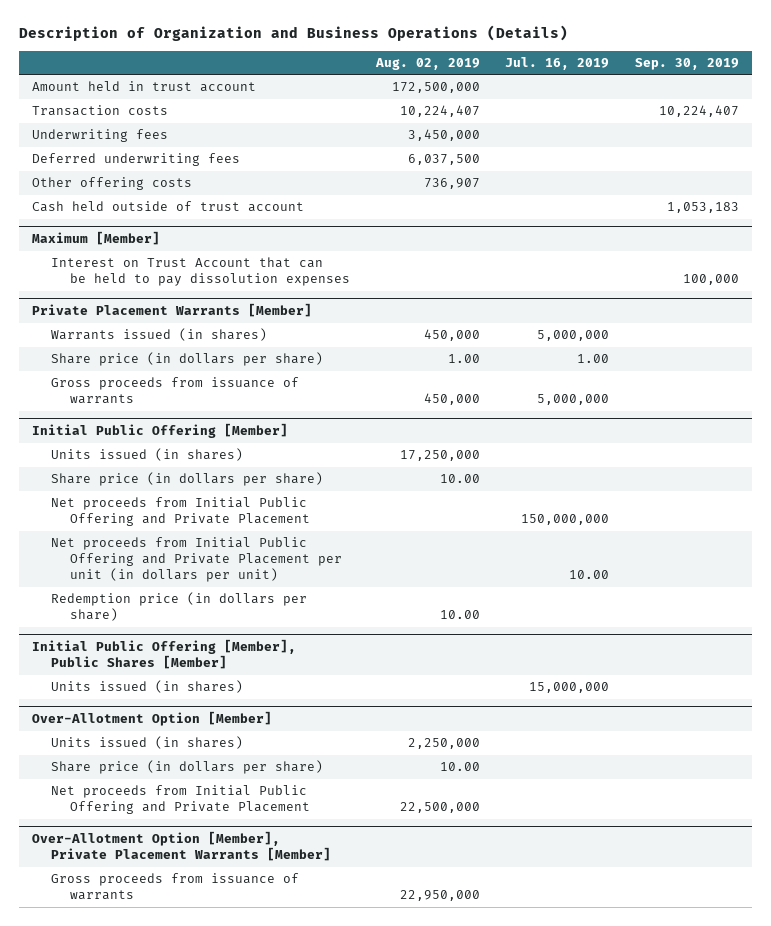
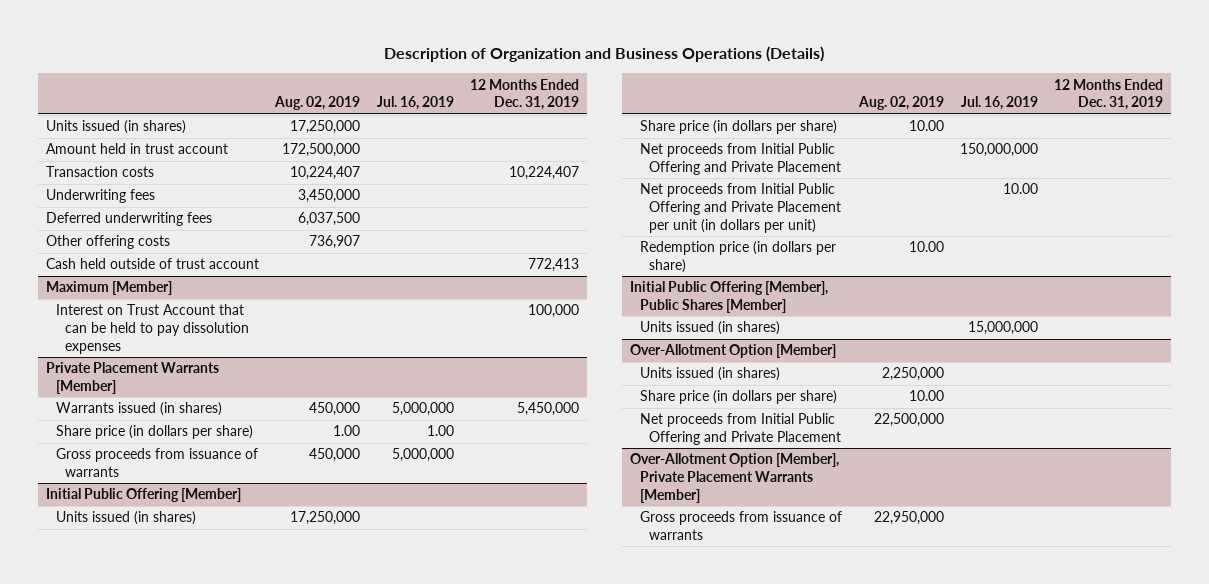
- | Aug. 02, 2019 | Jul. 16, 2019 | Sep. 30, 2019
+ | Aug. 02, 2019 | Jul. 16, 2019 | 12 Months Ended Dec. 31, 2019
+ Units issued (in shares) | 17,250,000 | |

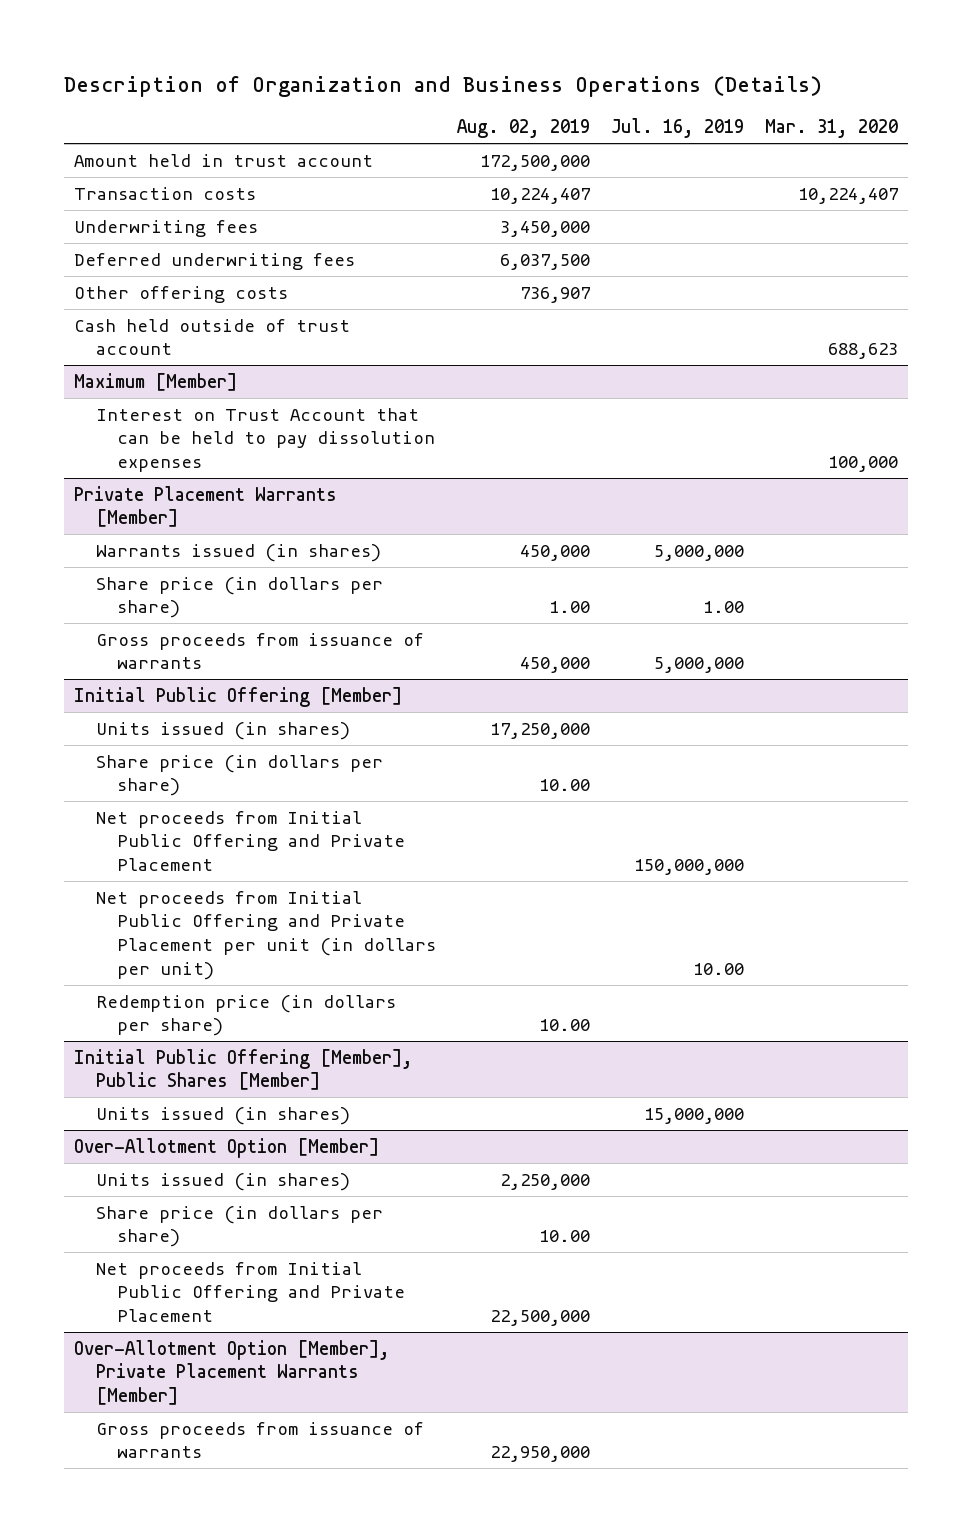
- | Aug. 02, 2019 | Jul. 16, 2019 | 12 Months Ended Dec. 31, 2019
+ | Aug. 02, 2019 | Jul. 16, 2019 | Mar. 31, 2020
- Units issued (in shares) | 17,250,000 | |

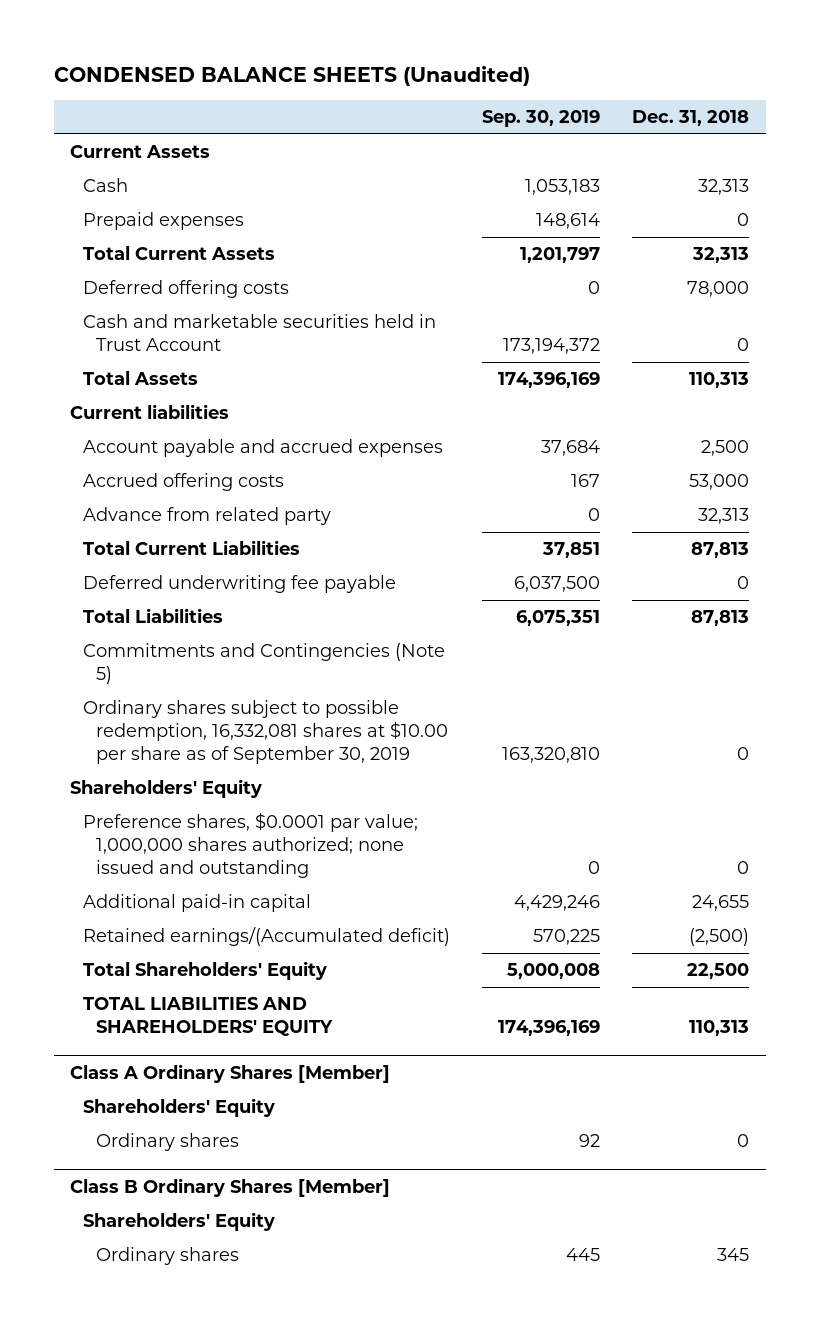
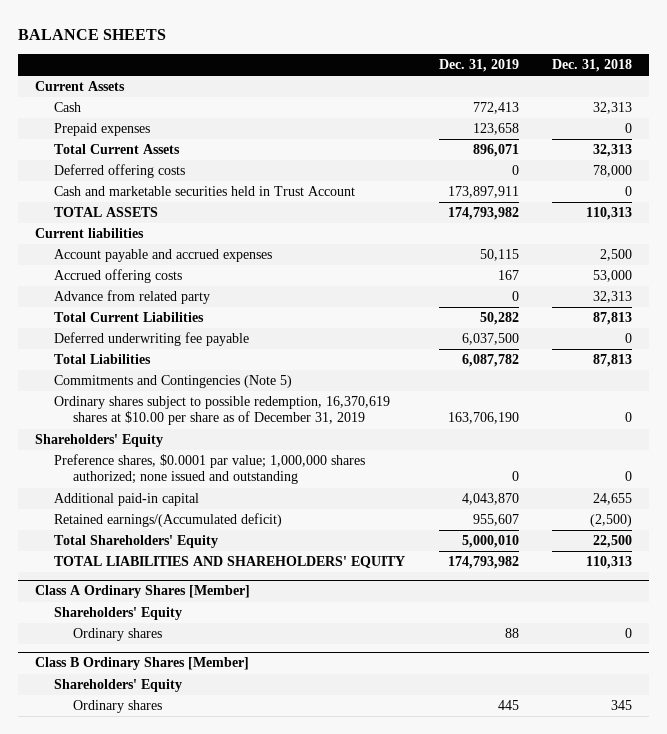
- CONDENSED BALANCE SHEETS (Unaudited)
+ BALANCE SHEETS
- | Sep. 30, 2019 | Dec. 31, 2018
+ | Dec. 31, 2019 | Dec. 31, 2018
- Total Assets | 174,396,169 | 110,313
+ TOTAL ASSETS | 174,793,982 | 110,313
- Ordinary shares subject to possible redemption, 16,332,081 shares at $10.00 per share as of September 30, 2019 | 163,320,810 | 0
+ Ordinary shares subject to possible redemption, 16,370,619 shares at $10.00 per share as of December 31, 2019 | 163,706,190 | 0

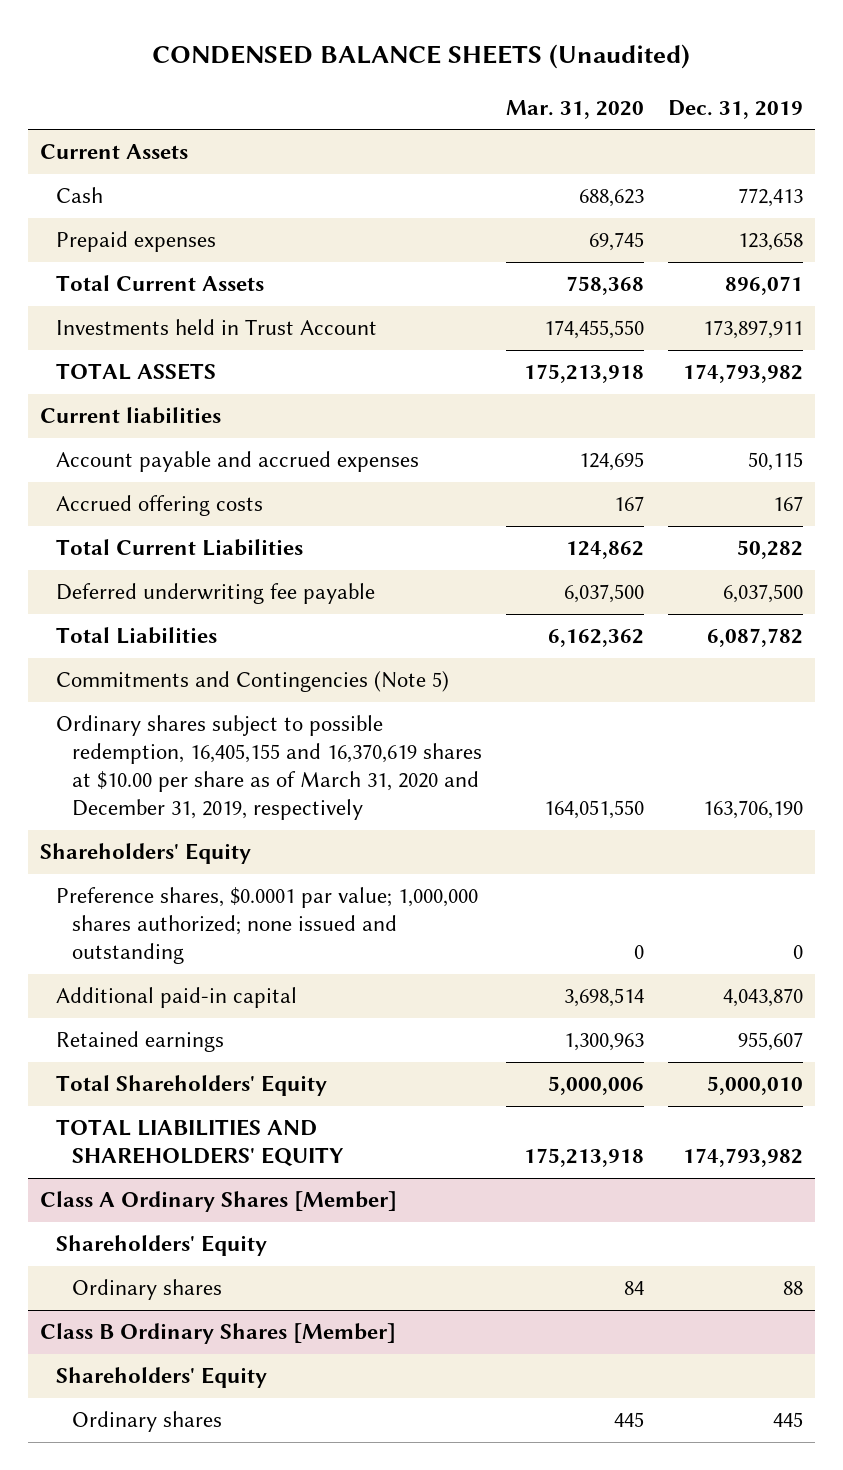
- BALANCE SHEETS
+ CONDENSED BALANCE SHEETS (Unaudited)
- | Dec. 31, 2019 | Dec. 31, 2018
+ | Mar. 31, 2020 | Dec. 31, 2019
- Deferred offering costs | 0 | 78,000
- Cash and marketable securities held in Trust Account | 173,897,911 | 0
+ Investments held in Trust Account | 174,455,550 | 173,897,911
- Advance from related party | 0 | 32,313
- Ordinary shares subject to possible redemption, 16,370,619 shares at $10.00 per share as of December 31, 2019 | 163,706,190 | 0
+ Ordinary shares subject to possible redemption, 16,405,155 and 16,370,619 shares at $10.00 per share as of March 31, 2020 and December 31, 2019, respectively | 164,051,550 | 163,706,190
- Retained earnings/(Accumulated deficit) | 955,607 | (2,500)
+ Retained earnings | 1,300,963 | 955,607

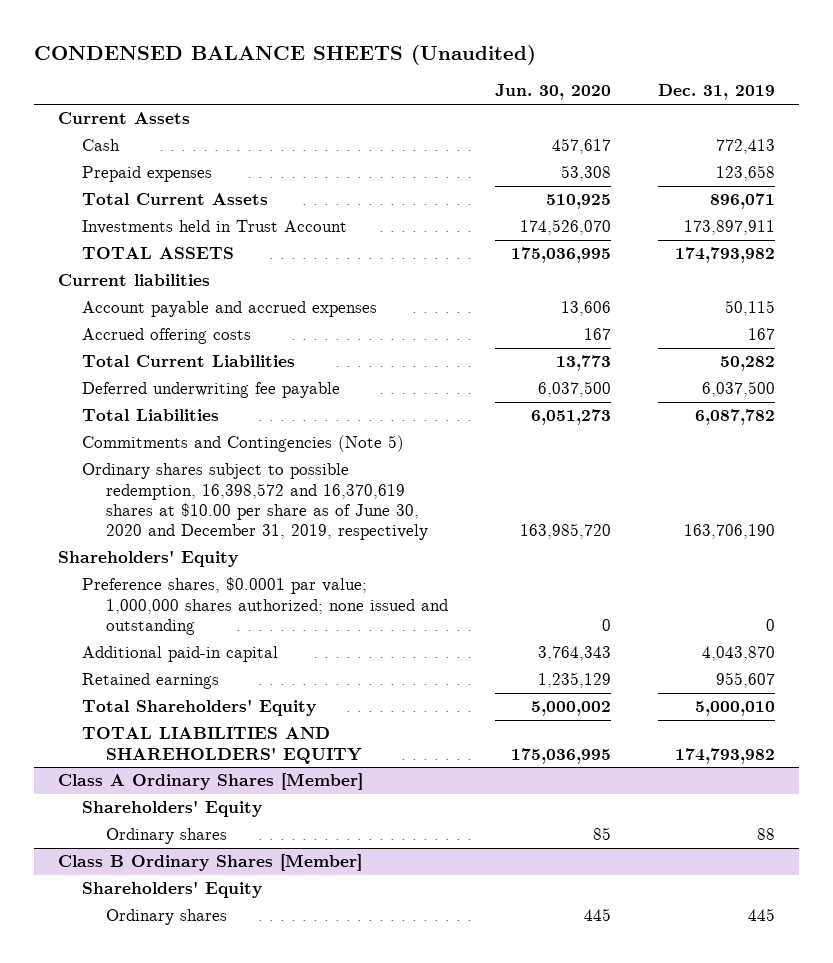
- | Mar. 31, 2020 | Dec. 31, 2019
+ | Jun. 30, 2020 | Dec. 31, 2019
- Ordinary shares subject to possible redemption, 16,405,155 and 16,370,619 shares at $10.00 per share as of March 31, 2020 and December 31, 2019, respectively | 164,051,550 | 163,706,190
+ Ordinary shares subject to possible redemption, 16,398,572 and 16,370,619 shares at $10.00 per share as of June 30, 2020 and December 31, 2019, respectively | 163,985,720 | 163,706,190

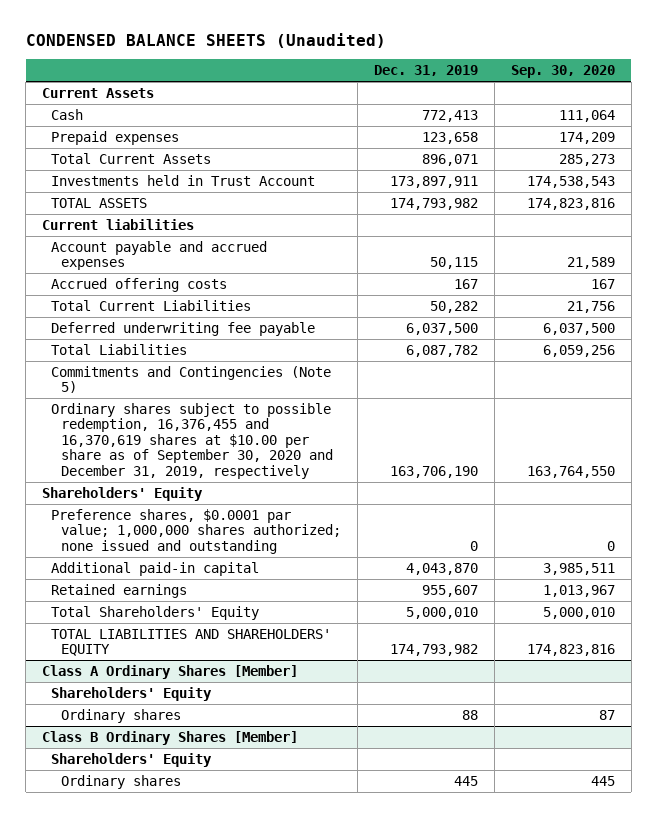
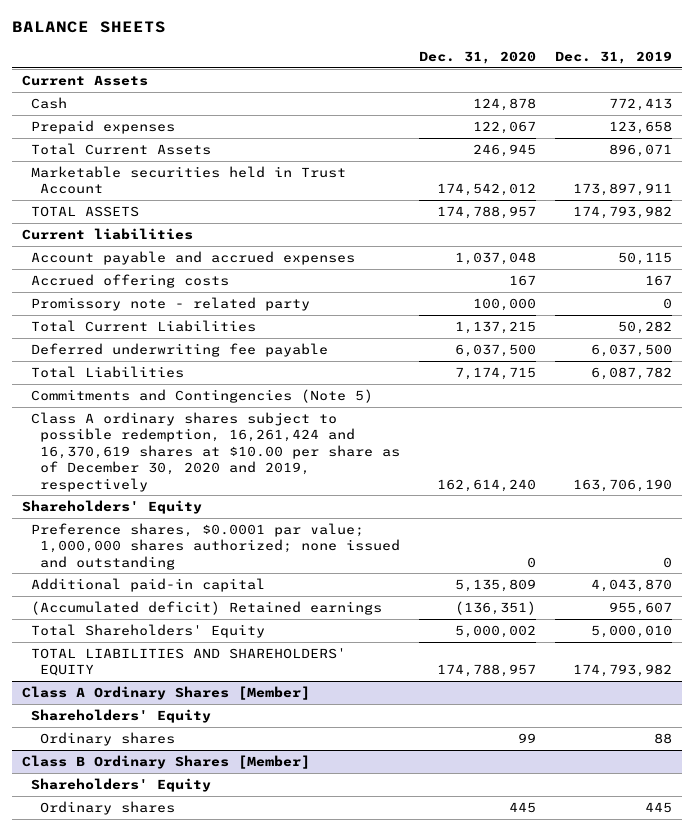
- CONDENSED BALANCE SHEETS (Unaudited)
+ BALANCE SHEETS
- | Dec. 31, 2019 | Sep. 30, 2020
+ | Dec. 31, 2020 | Dec. 31, 2019
- Investments held in Trust Account | 173,897,911 | 174,538,543
+ Marketable securities held in Trust Account | 174,542,012 | 173,897,911
+ Promissory note - related party | 100,000 | 0
- Ordinary shares subject to possible redemption, 16,376,455 and 16,370,619 shares at $10.00 per share as of September 30, 2020 and December 31, 2019, respectively | 163,706,190 | 163,764,550
+ Class A ordinary shares subject to possible redemption, 16,261,424 and 16,370,619 shares at $10.00 per share as of December 30, 2020 and 2019, respectively | 162,614,240 | 163,706,190
- Retained earnings | 955,607 | 1,013,967
+ (Accumulated deficit) Retained earnings | (136,351) | 955,607

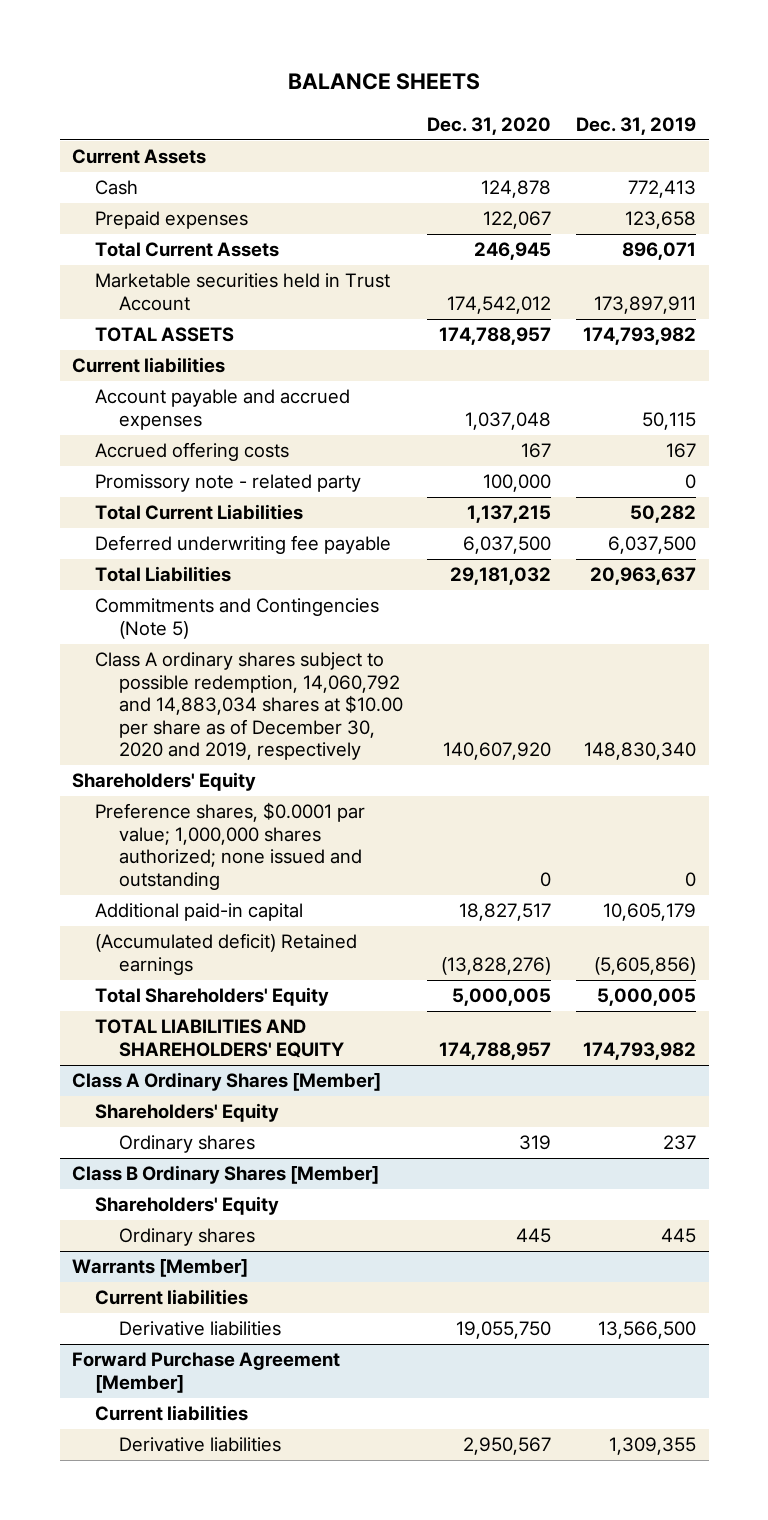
- Total Liabilities | 7,174,715 | 6,087,782
+ Total Liabilities | 29,181,032 | 20,963,637
- Class A ordinary shares subject to possible redemption, 16,261,424 and 16,370,619 shares at $10.00 per share as of December 30, 2020 and 2019, respectively | 162,614,240 | 163,706,190
+ Class A ordinary shares subject to possible redemption, 14,060,792 and 14,883,034 shares at $10.00 per share as of December 30, 2020 and 2019, respectively | 140,607,920 | 148,830,340
- Additional paid-in capital | 5,135,809 | 4,043,870
- (Accumulated deficit) Retained earnings | (136,351) | 955,607
- Total Shareholders' Equity | 5,000,002 | 5,000,010
+ Additional paid-in capital | 18,827,517 | 10,605,179
+ (Accumulated deficit) Retained earnings | (13,828,276) | (5,605,856)
+ Total Shareholders' Equity | 5,000,005 | 5,000,005
@ Class A Ordinary Shares [Member]
- Ordinary shares | 99 | 88
+ Ordinary shares | 319 | 237
+ Warrants [Member]
+ Current liabilities
+ Derivative liabilities | 19,055,750 | 13,566,500
+ Forward Purchase Agreement [Member]
+ Current liabilities
+ Derivative liabilities | 2,950,567 | 1,309,355

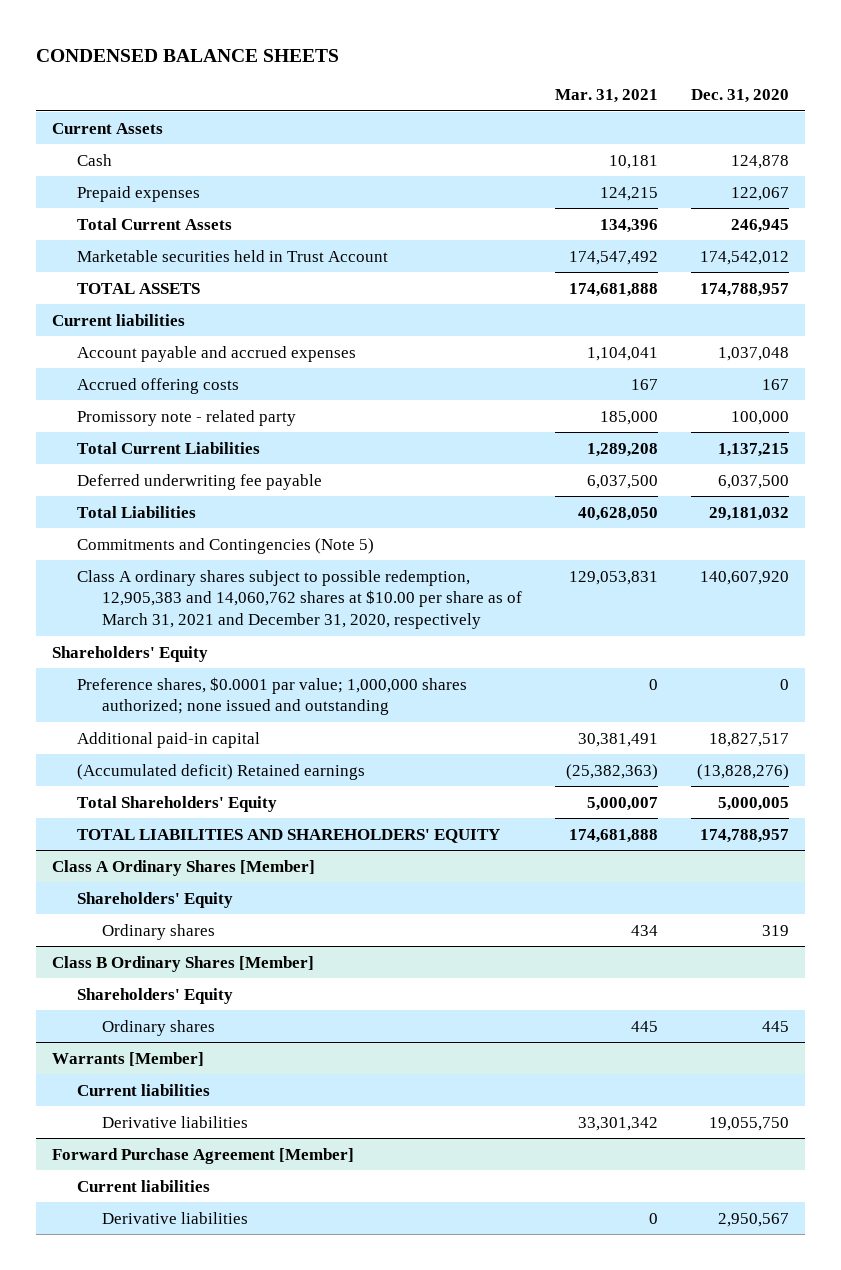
- BALANCE SHEETS
+ CONDENSED BALANCE SHEETS
- | Dec. 31, 2020 | Dec. 31, 2019
+ | Mar. 31, 2021 | Dec. 31, 2020
- Class A ordinary shares subject to possible redemption, 14,060,792 and 14,883,034 shares at $10.00 per share as of December 30, 2020 and 2019, respectively | 140,607,920 | 148,830,340
+ Class A ordinary shares subject to possible redemption, 12,905,383 and 14,060,762 shares at $10.00 per share as of March 31, 2021 and December 31, 2020, respectively | 129,053,831 | 140,607,920

